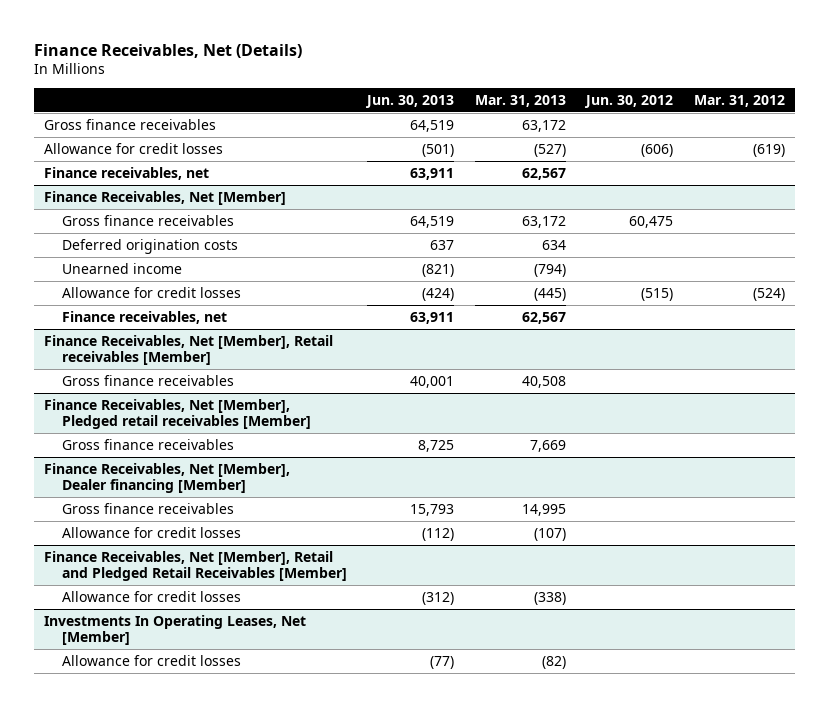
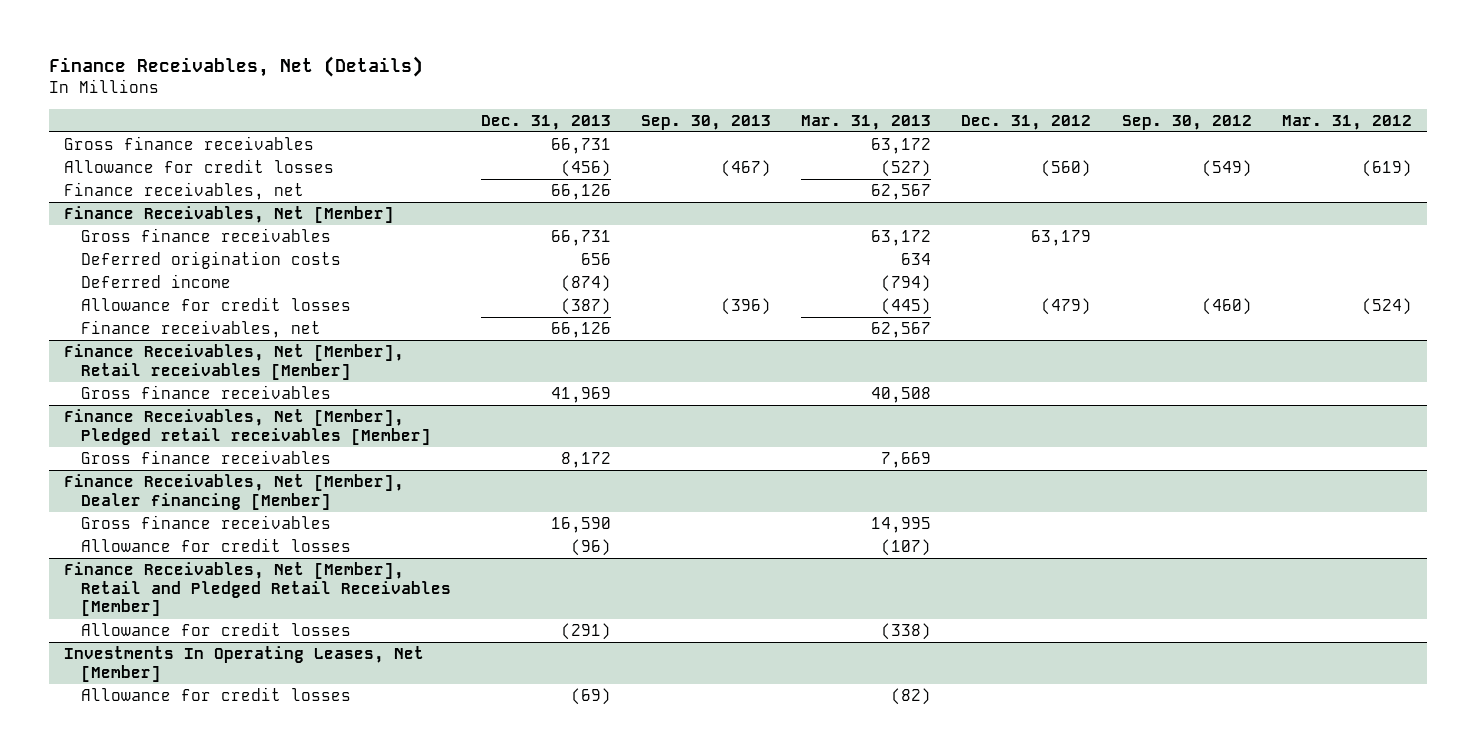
- | Jun. 30, 2013 | Mar. 31, 2013 | Jun. 30, 2012 | Mar. 31, 2012
+ | Dec. 31, 2013 | Sep. 30, 2013 | Mar. 31, 2013 | Dec. 31, 2012 | Sep. 30, 2012 | Mar. 31, 2012
@ Finance Receivables, Net [Member]
- Unearned income | (821) | (794) | |
+ Deferred income | (874) | | (794) | | |

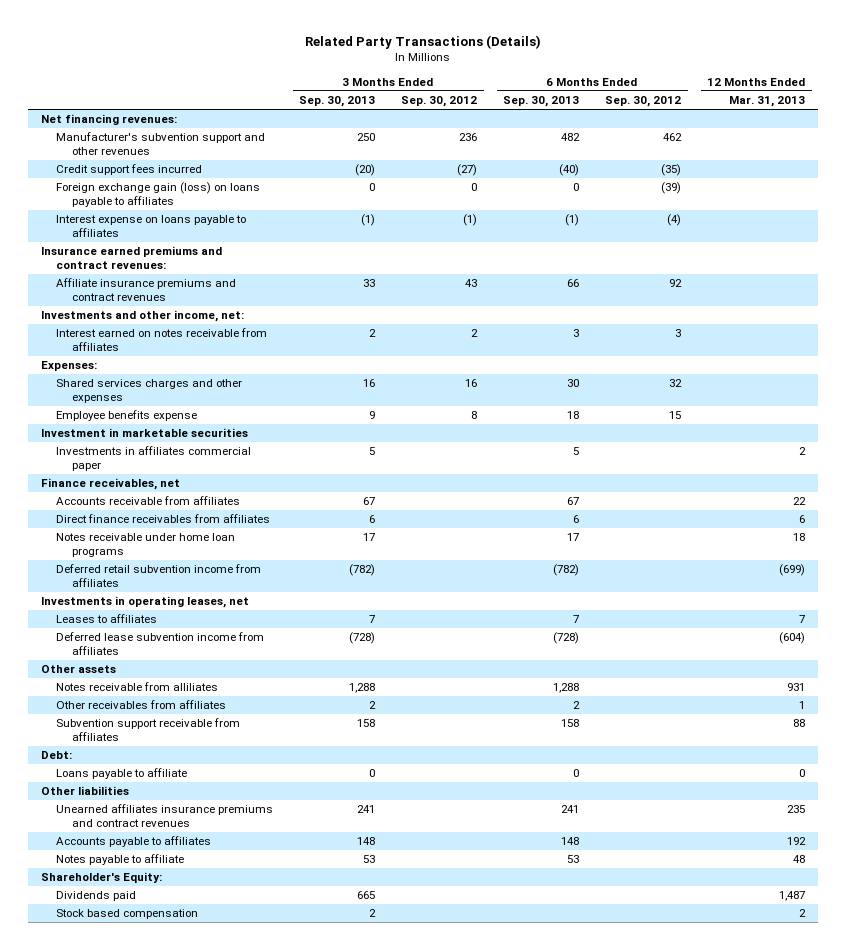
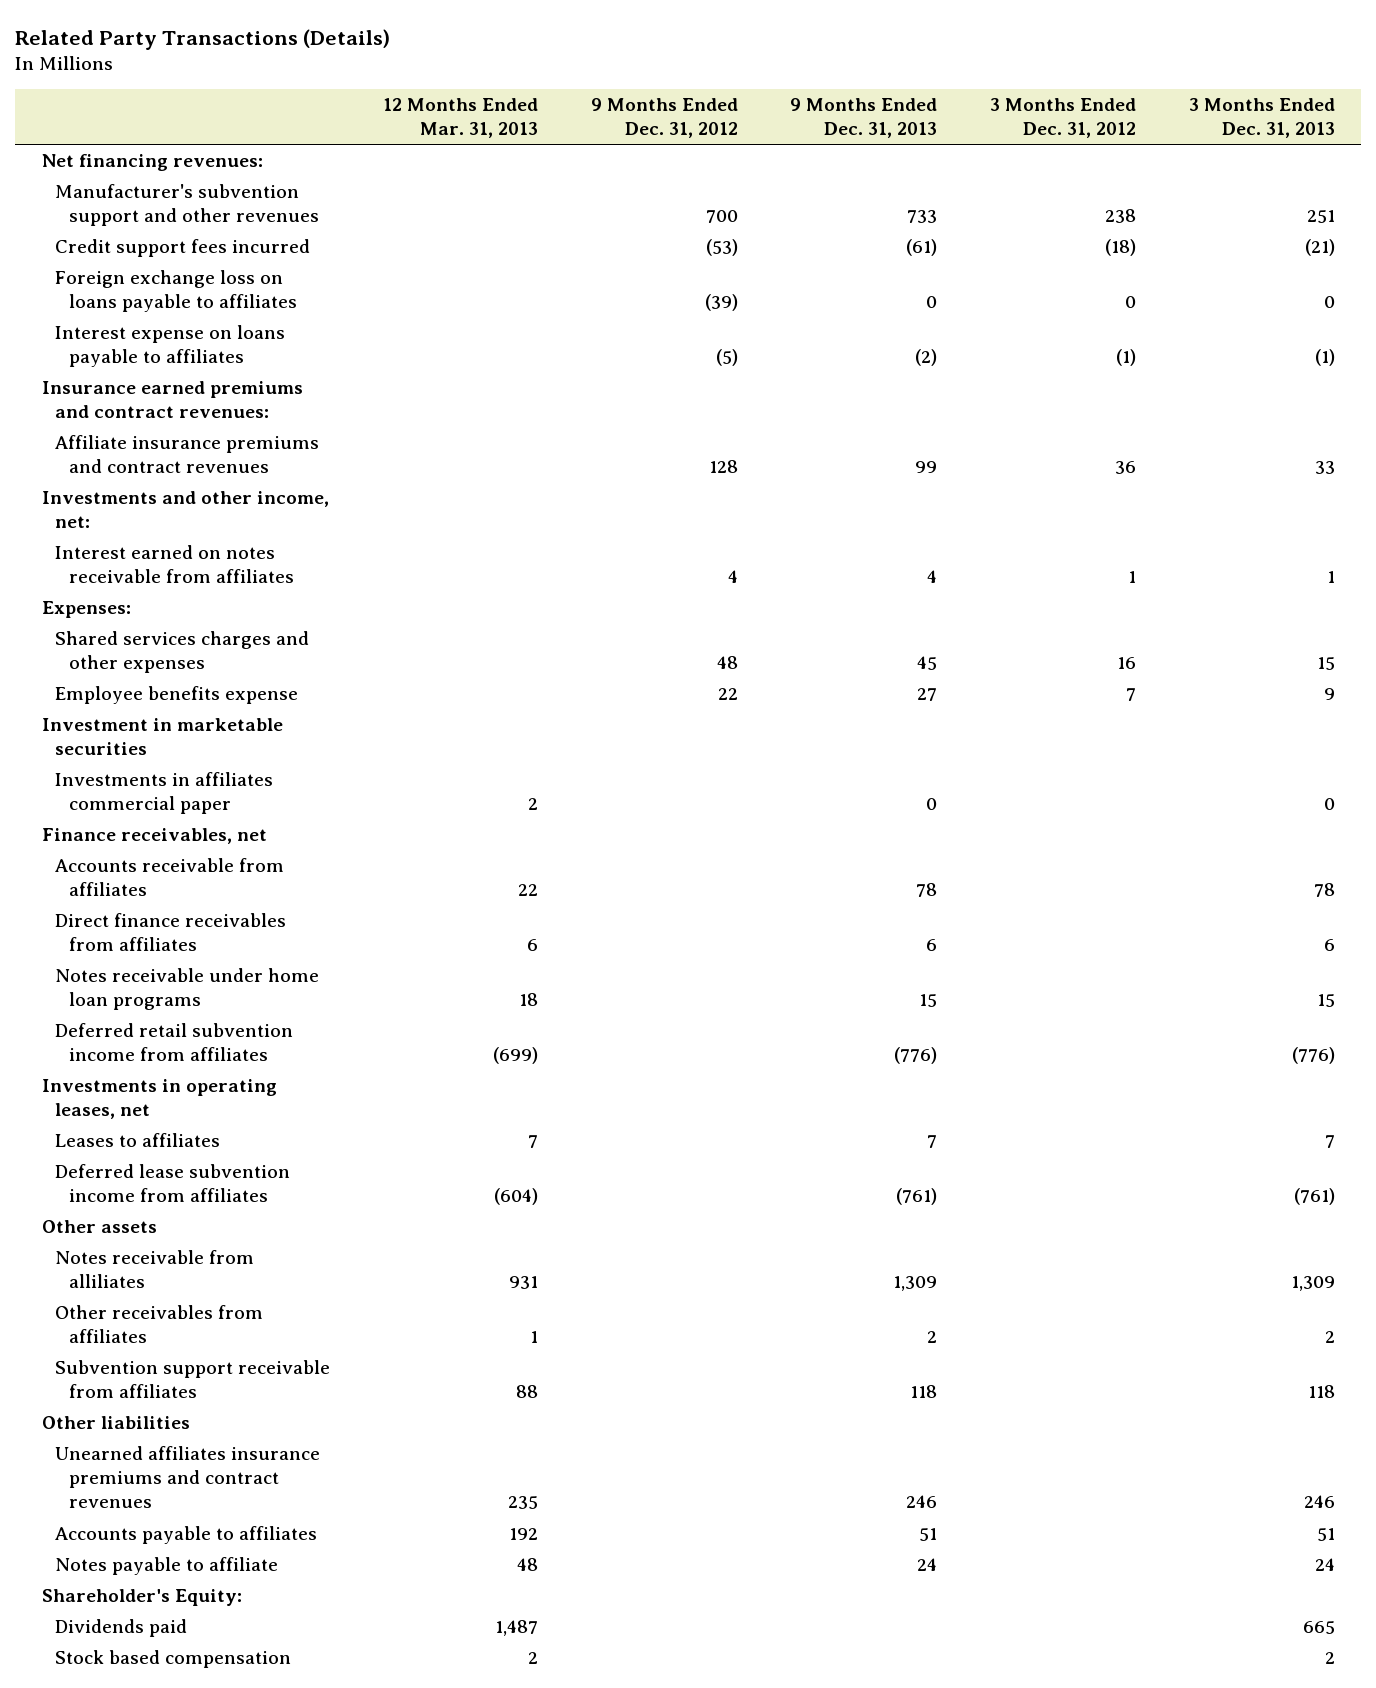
- | 3 Months Ended Sep. 30, 2013 | 3 Months Ended Sep. 30, 2012 | 6 Months Ended Sep. 30, 2013 | 6 Months Ended Sep. 30, 2012 | 12 Months Ended Mar. 31, 2013
+ | 12 Months Ended Mar. 31, 2013 | 9 Months Ended Dec. 31, 2012 | 9 Months Ended Dec. 31, 2013 | 3 Months Ended Dec. 31, 2012 | 3 Months Ended Dec. 31, 2013
- Foreign exchange gain (loss) on loans payable to affiliates | 0 | 0 | 0 | (39) |
+ Foreign exchange loss on loans payable to affiliates | | (39) | 0 | 0 | 0
- Debt:
- Loans payable to affiliate | 0 | | 0 | | 0

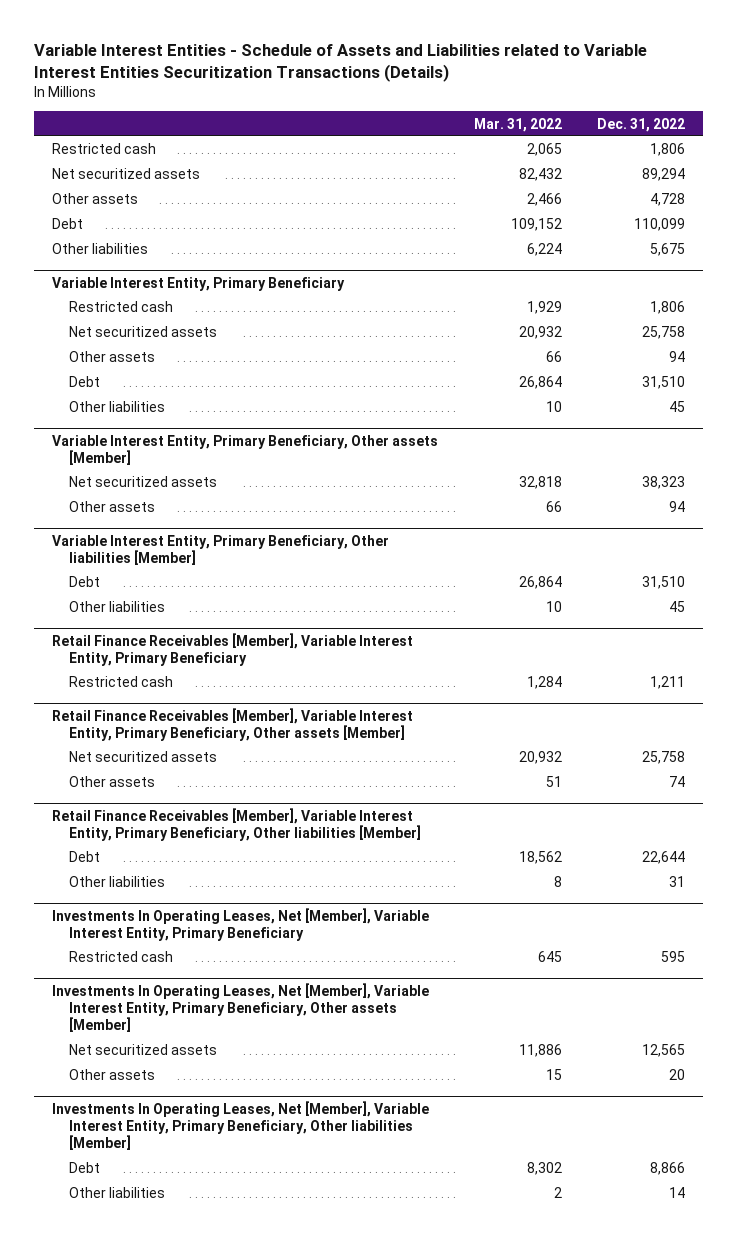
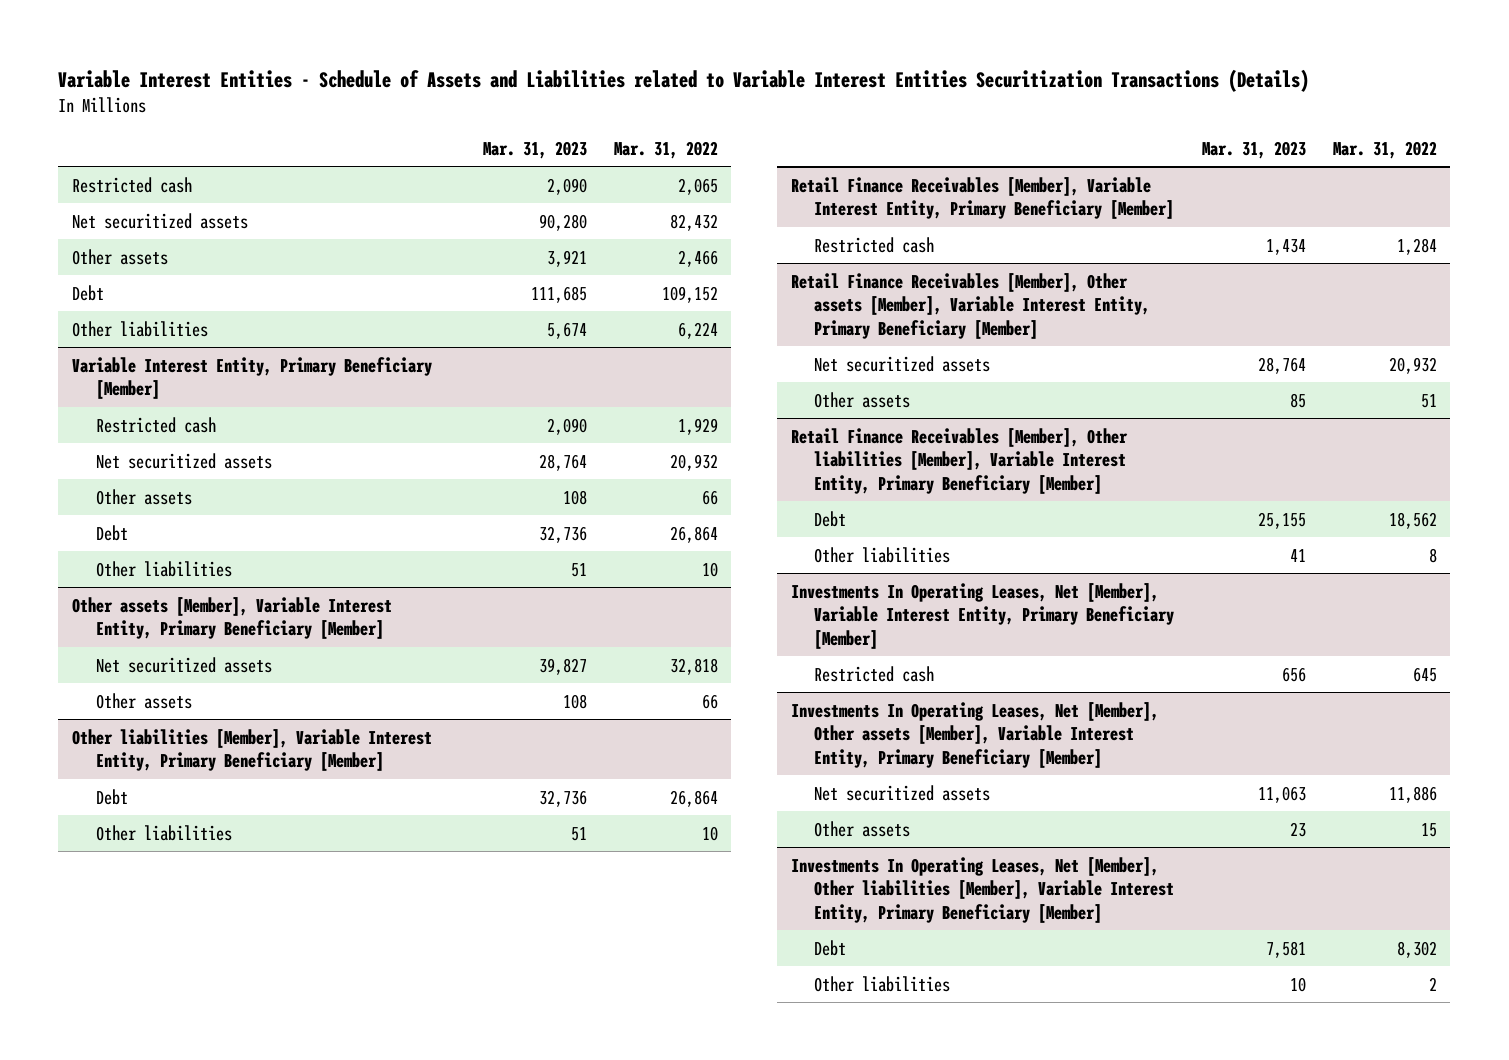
- | Mar. 31, 2022 | Dec. 31, 2022
+ | Mar. 31, 2023 | Mar. 31, 2022
- Variable Interest Entity, Primary Beneficiary
+ Variable Interest Entity, Primary Beneficiary [Member]
- Variable Interest Entity, Primary Beneficiary, Other assets [Member]
+ Other assets [Member], Variable Interest Entity, Primary Beneficiary [Member]
- Variable Interest Entity, Primary Beneficiary, Other liabilities [Member]
+ Other liabilities [Member], Variable Interest Entity, Primary Beneficiary [Member]
- Retail Finance Receivables [Member], Variable Interest Entity, Primary Beneficiary
+ Retail Finance Receivables [Member], Variable Interest Entity, Primary Beneficiary [Member]
- Retail Finance Receivables [Member], Variable Interest Entity, Primary Beneficiary, Other assets [Member]
+ Retail Finance Receivables [Member], Other assets [Member], Variable Interest Entity, Primary Beneficiary [Member]
- Retail Finance Receivables [Member], Variable Interest Entity, Primary Beneficiary, Other liabilities [Member]
+ Retail Finance Receivables [Member], Other liabilities [Member], Variable Interest Entity, Primary Beneficiary [Member]
- Investments In Operating Leases, Net [Member], Variable Interest Entity, Primary Beneficiary
+ Investments In Operating Leases, Net [Member], Variable Interest Entity, Primary Beneficiary [Member]
- Investments In Operating Leases, Net [Member], Variable Interest Entity, Primary Beneficiary, Other assets [Member]
+ Investments In Operating Leases, Net [Member], Other assets [Member], Variable Interest Entity, Primary Beneficiary [Member]
- Investments In Operating Leases, Net [Member], Variable Interest Entity, Primary Beneficiary, Other liabilities [Member]
+ Investments In Operating Leases, Net [Member], Other liabilities [Member], Variable Interest Entity, Primary Beneficiary [Member]

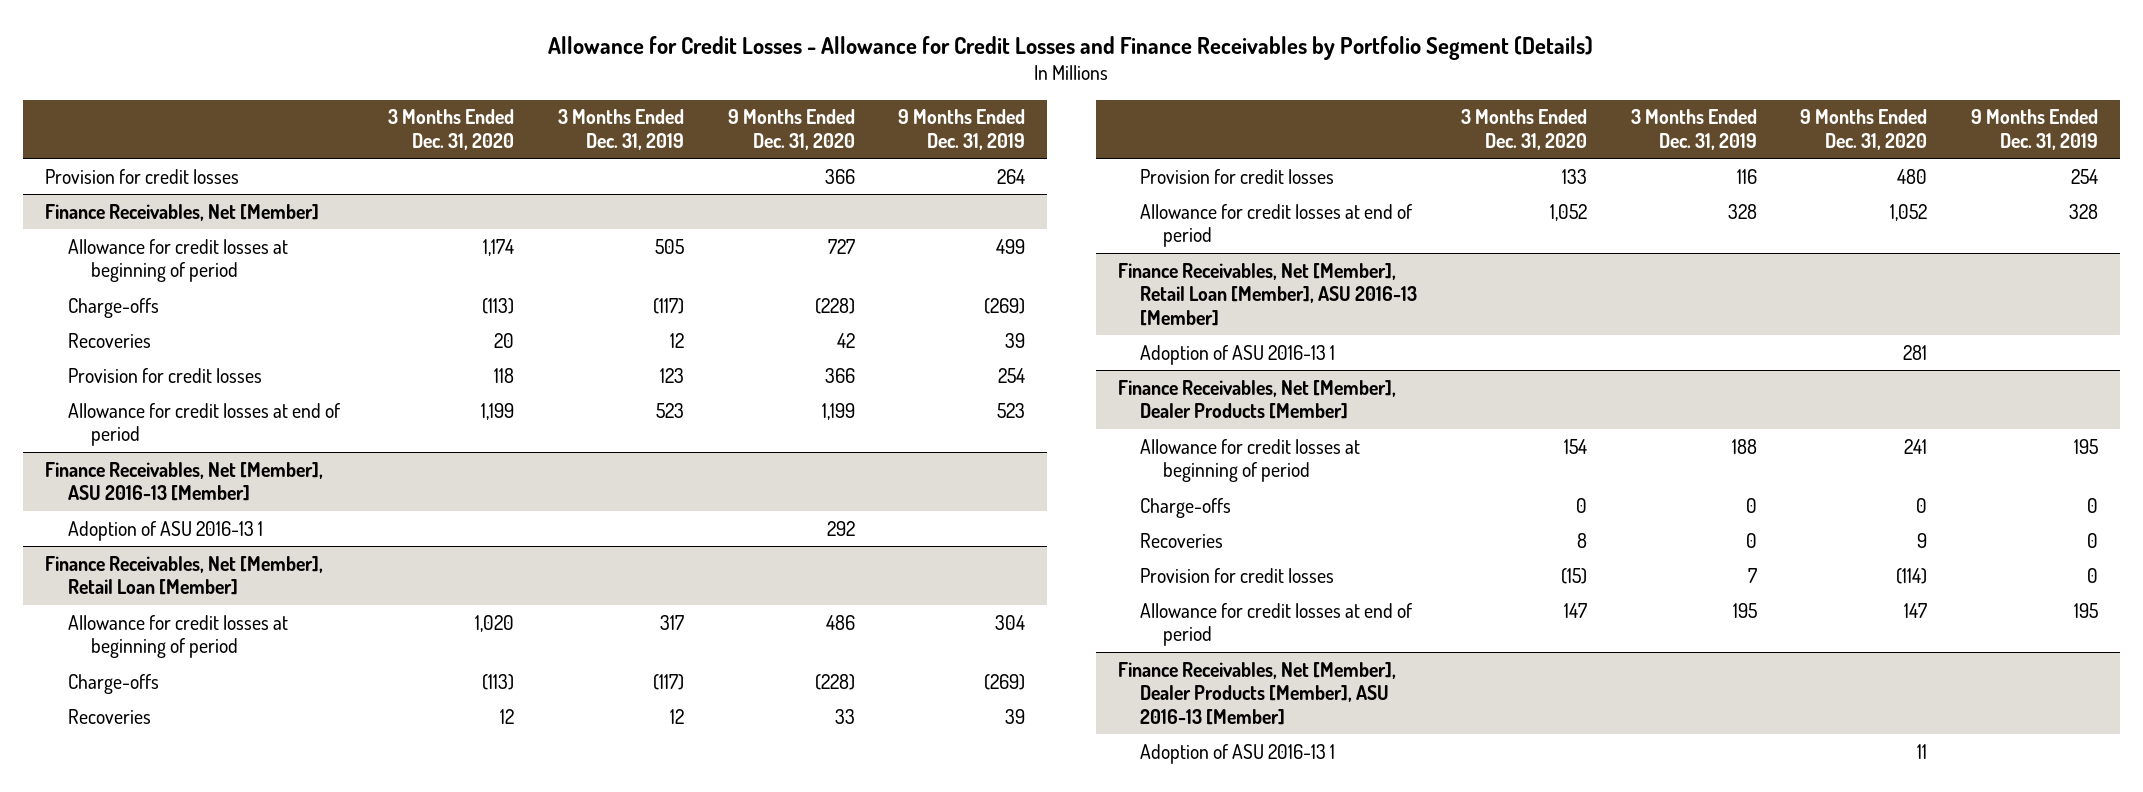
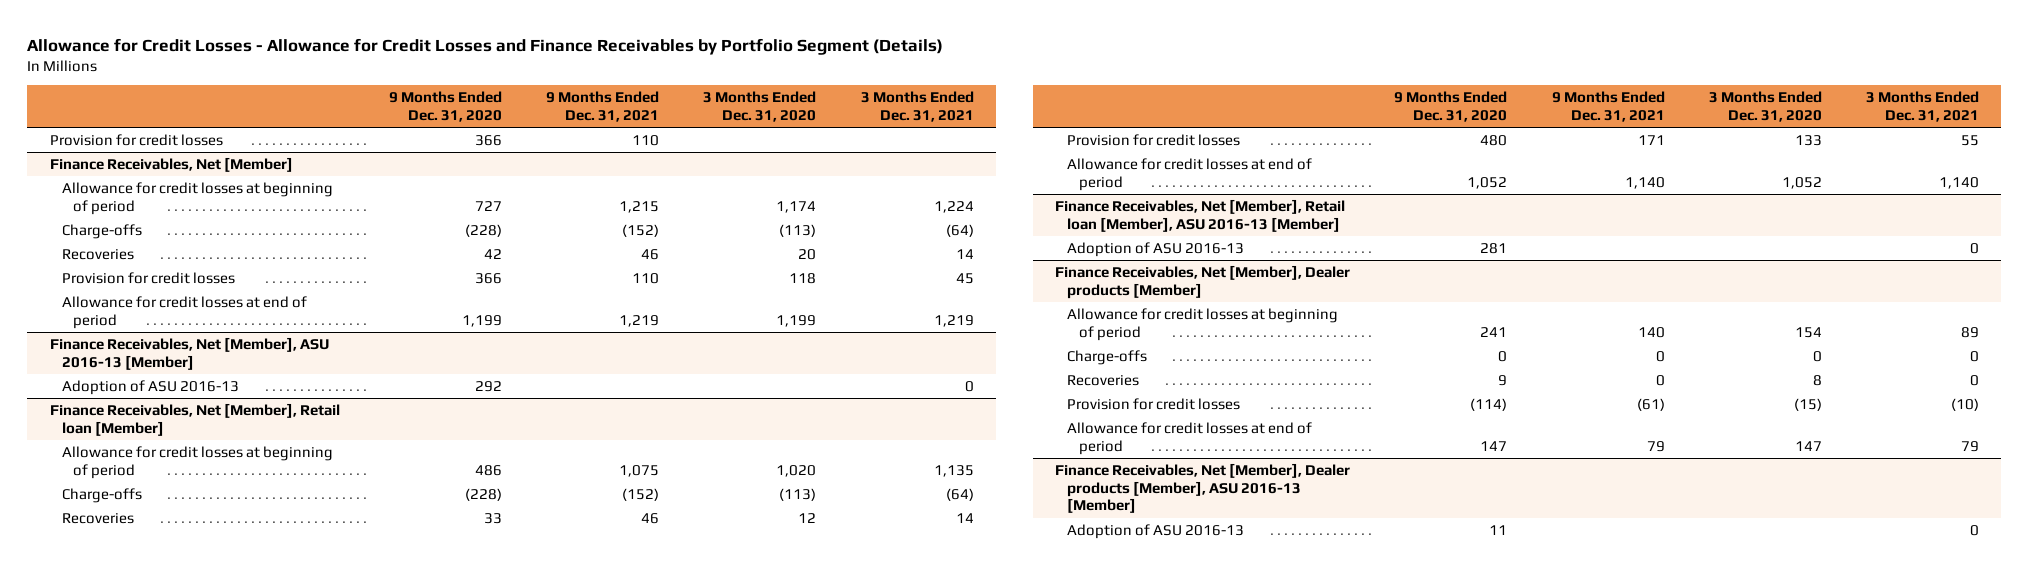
- | 3 Months Ended Dec. 31, 2020 | 3 Months Ended Dec. 31, 2019 | 9 Months Ended Dec. 31, 2020 | 9 Months Ended Dec. 31, 2019
+ | 9 Months Ended Dec. 31, 2020 | 9 Months Ended Dec. 31, 2021 | 3 Months Ended Dec. 31, 2020 | 3 Months Ended Dec. 31, 2021
@ Finance Receivables, Net [Member], ASU 2016-13 [Member]
- Adoption of ASU 2016-13 1 | | | 292 |
- Finance Receivables, Net [Member], Retail Loan [Member]
@ Finance Receivables, Net [Member], ASU 2016-13 [Member]
+ Adoption of ASU 2016-13 | 292 | | | 0
+ Finance Receivables, Net [Member], Retail loan [Member]
- Finance Receivables, Net [Member], Retail Loan [Member], ASU 2016-13 [Member]
- Adoption of ASU 2016-13 1 | | | 281 |
- Finance Receivables, Net [Member], Dealer Products [Member]
+ Finance Receivables, Net [Member], Retail loan [Member], ASU 2016-13 [Member]
+ Adoption of ASU 2016-13 | 281 | | | 0
+ Finance Receivables, Net [Member], Dealer products [Member]
- Finance Receivables, Net [Member], Dealer Products [Member], ASU 2016-13 [Member]
- Adoption of ASU 2016-13 1 | | | 11 |
+ Finance Receivables, Net [Member], Dealer products [Member], ASU 2016-13 [Member]
+ Adoption of ASU 2016-13 | 11 | | | 0

